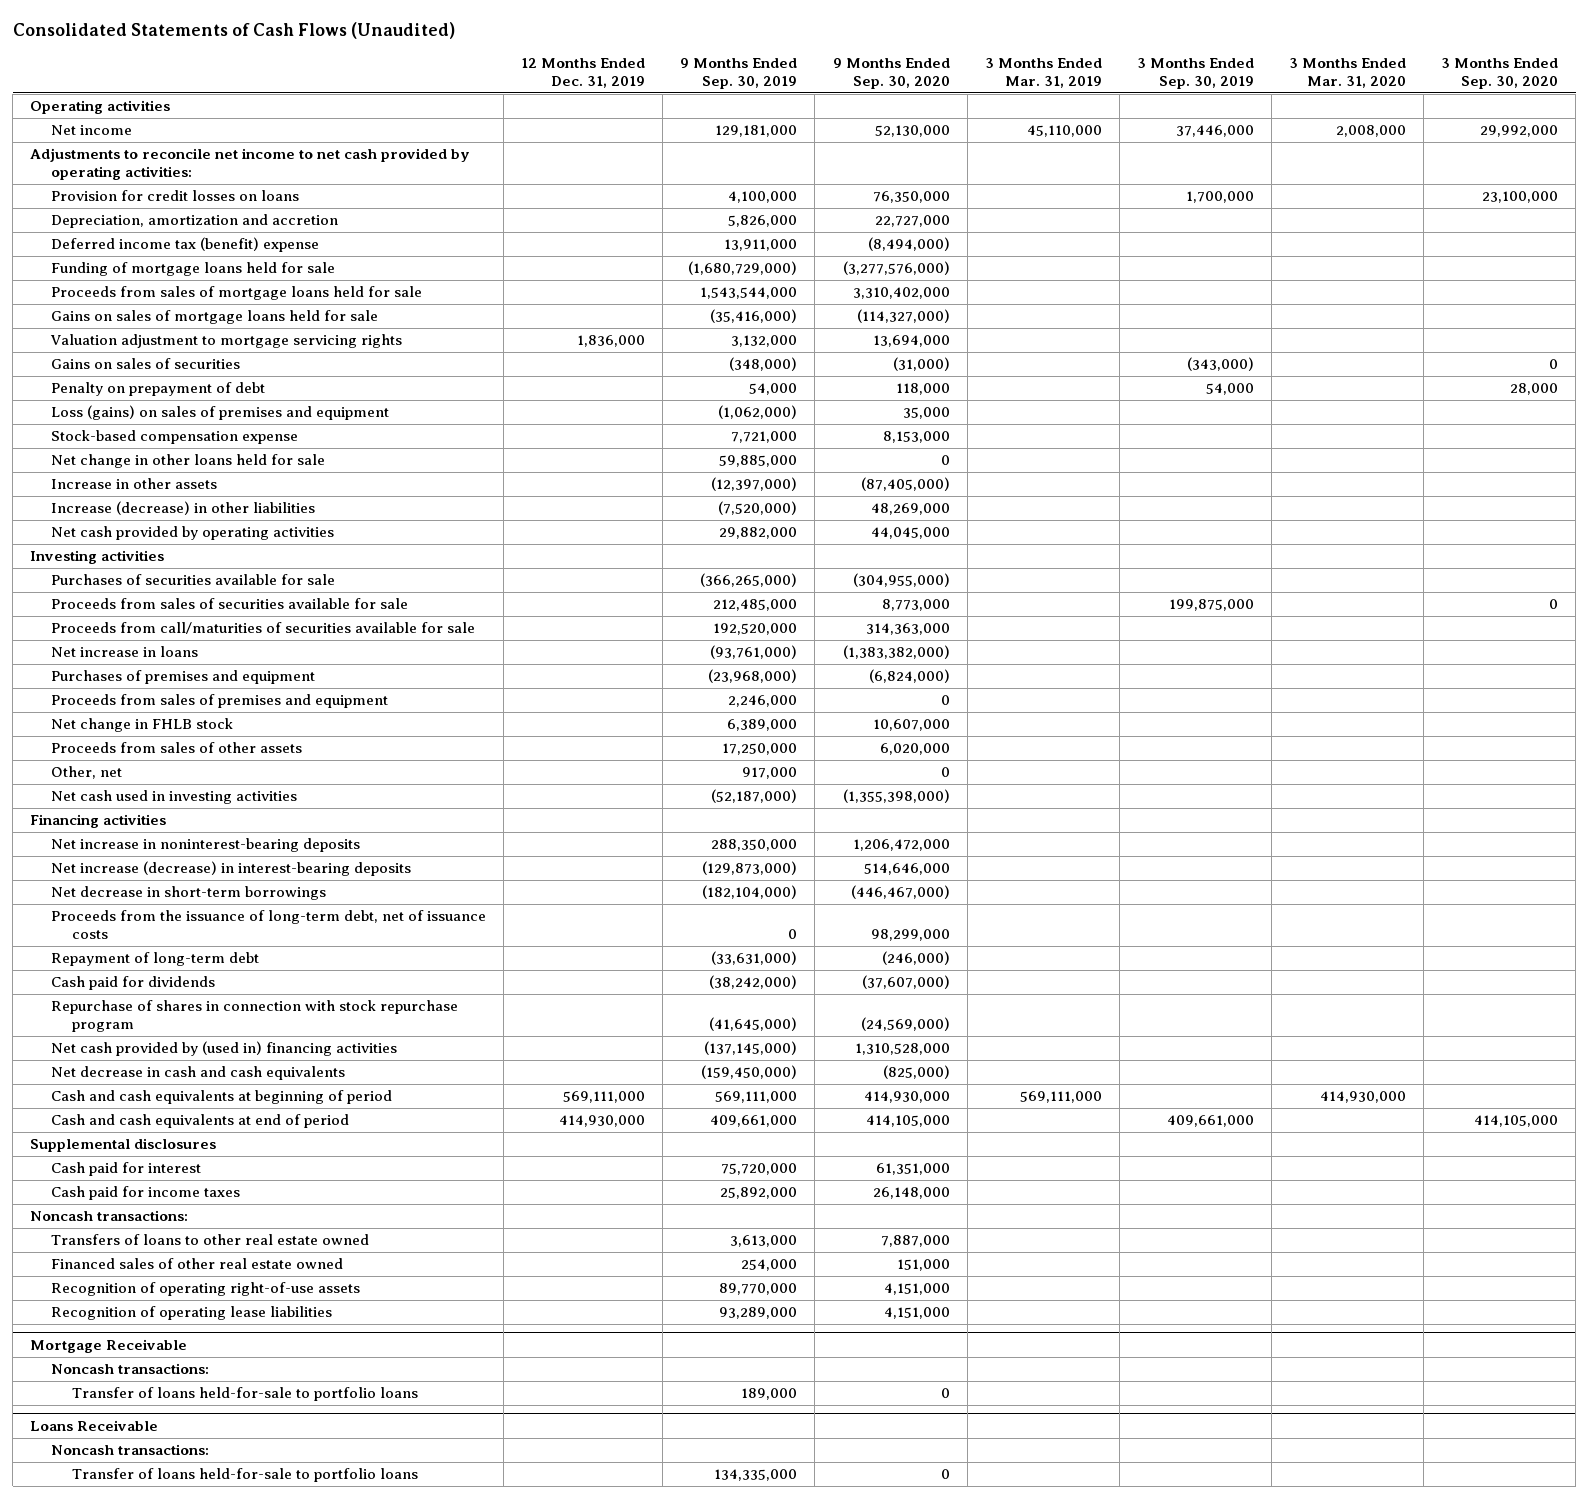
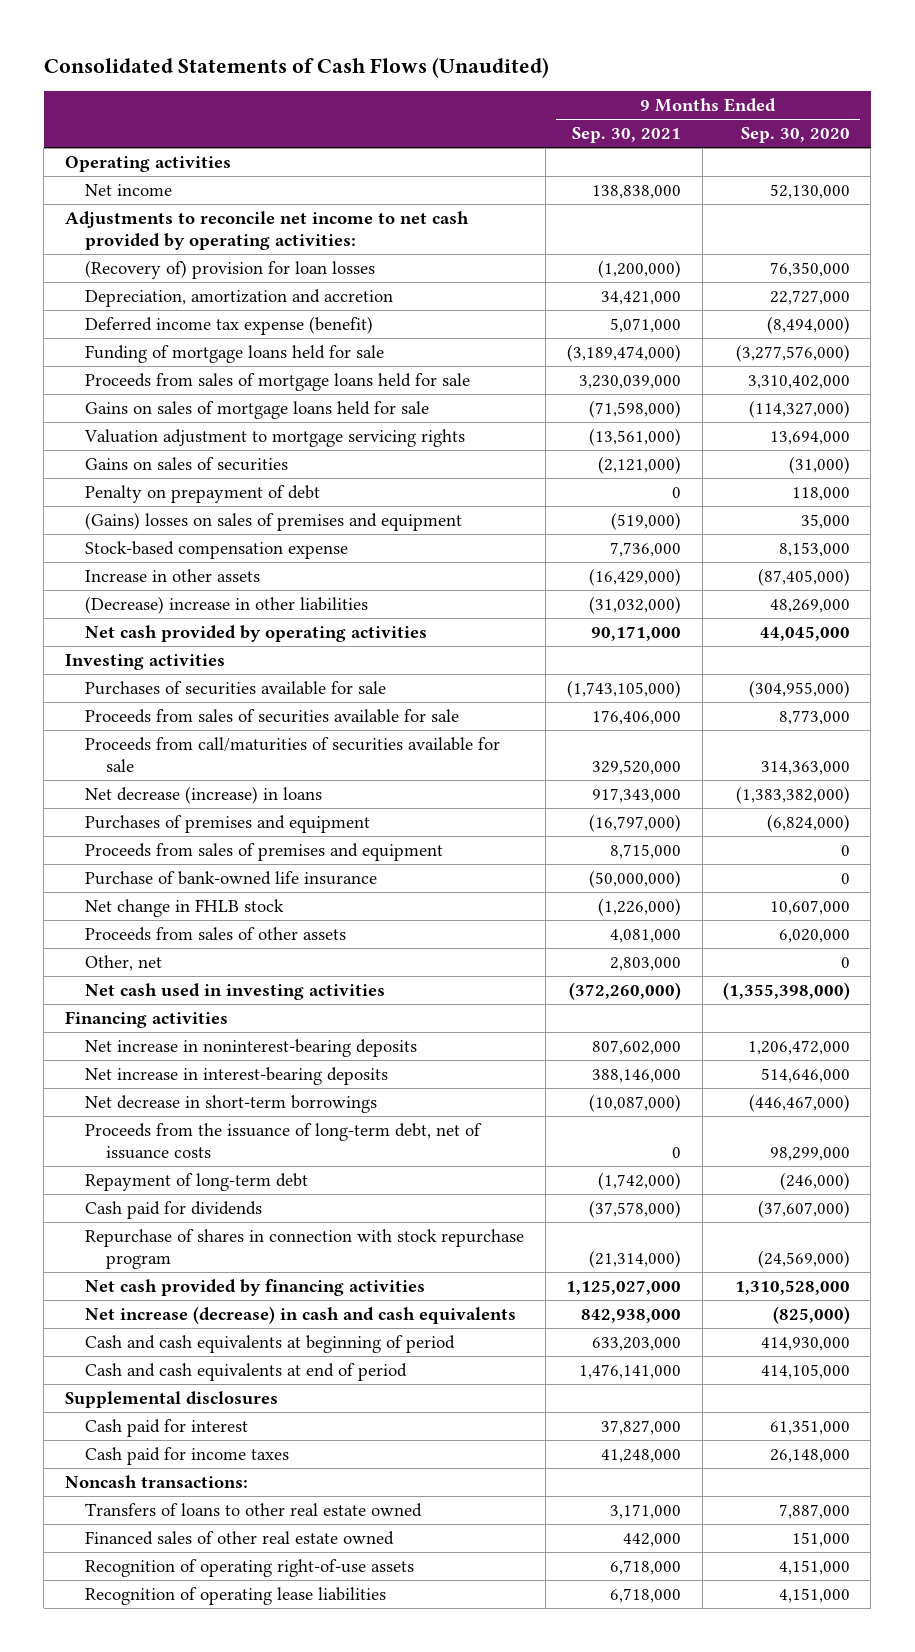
- | 12 Months Ended Dec. 31, 2019 | 9 Months Ended Sep. 30, 2019 | 9 Months Ended Sep. 30, 2020 | 3 Months Ended Mar. 31, 2019 | 3 Months Ended Sep. 30, 2019 | 3 Months Ended Mar. 31, 2020 | 3 Months Ended Sep. 30, 2020
+ | 9 Months Ended Sep. 30, 2021 | 9 Months Ended Sep. 30, 2020
- Provision for credit losses on loans | | 4,100,000 | 76,350,000 | | 1,700,000 | | 23,100,000
+ (Recovery of) provision for loan losses | (1,200,000) | 76,350,000
- Deferred income tax (benefit) expense | | 13,911,000 | (8,494,000) | | | |
+ Deferred income tax expense (benefit) | 5,071,000 | (8,494,000)
- Loss (gains) on sales of premises and equipment | | (1,062,000) | 35,000 | | | |
+ (Gains) losses on sales of premises and equipment | (519,000) | 35,000
- Net change in other loans held for sale | | 59,885,000 | 0 | | | |
- Increase (decrease) in other liabilities | | (7,520,000) | 48,269,000 | | | |
+ (Decrease) increase in other liabilities | (31,032,000) | 48,269,000
- Net increase in loans | | (93,761,000) | (1,383,382,000) | | | |
+ Net decrease (increase) in loans | 917,343,000 | (1,383,382,000)
+ Purchase of bank-owned life insurance | (50,000,000) | 0
- Net increase (decrease) in interest-bearing deposits | | (129,873,000) | 514,646,000 | | | |
+ Net increase in interest-bearing deposits | 388,146,000 | 514,646,000
- Net cash provided by (used in) financing activities | | (137,145,000) | 1,310,528,000 | | | |
- Net decrease in cash and cash equivalents | | (159,450,000) | (825,000) | | | |
+ Net cash provided by financing activities | 1,125,027,000 | 1,310,528,000
+ Net increase (decrease) in cash and cash equivalents | 842,938,000 | (825,000)
- Mortgage Receivable
- Noncash transactions:
- Transfer of loans held-for-sale to portfolio loans | | 189,000 | 0 | | | |
- Loans Receivable
- Noncash transactions:
- Transfer of loans held-for-sale to portfolio loans | | 134,335,000 | 0 | | | |

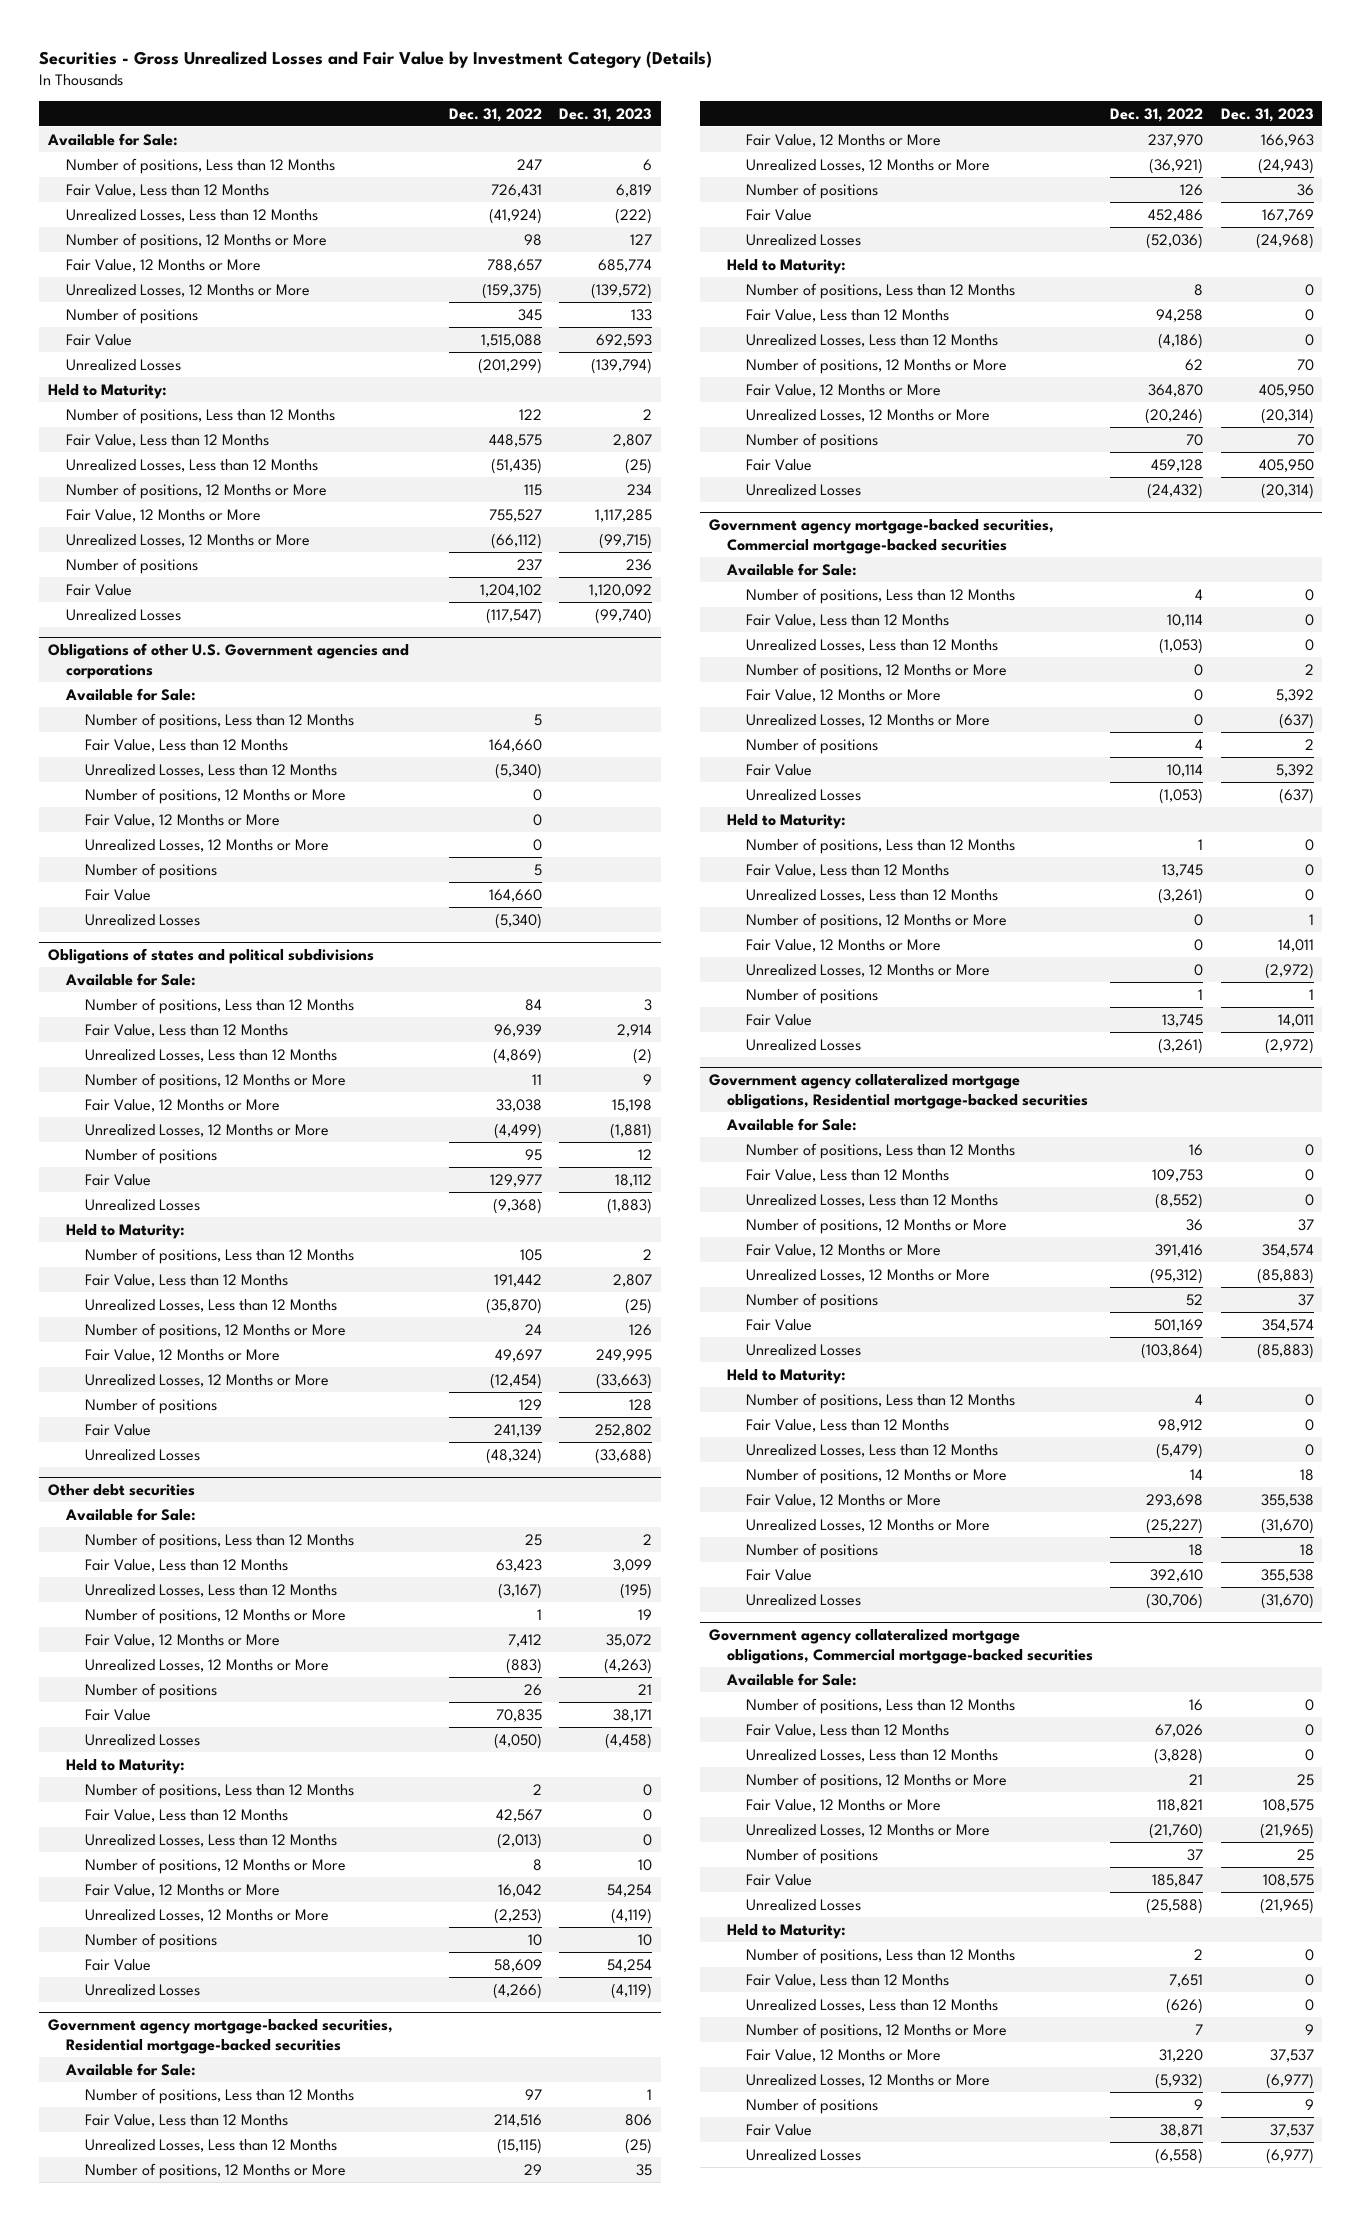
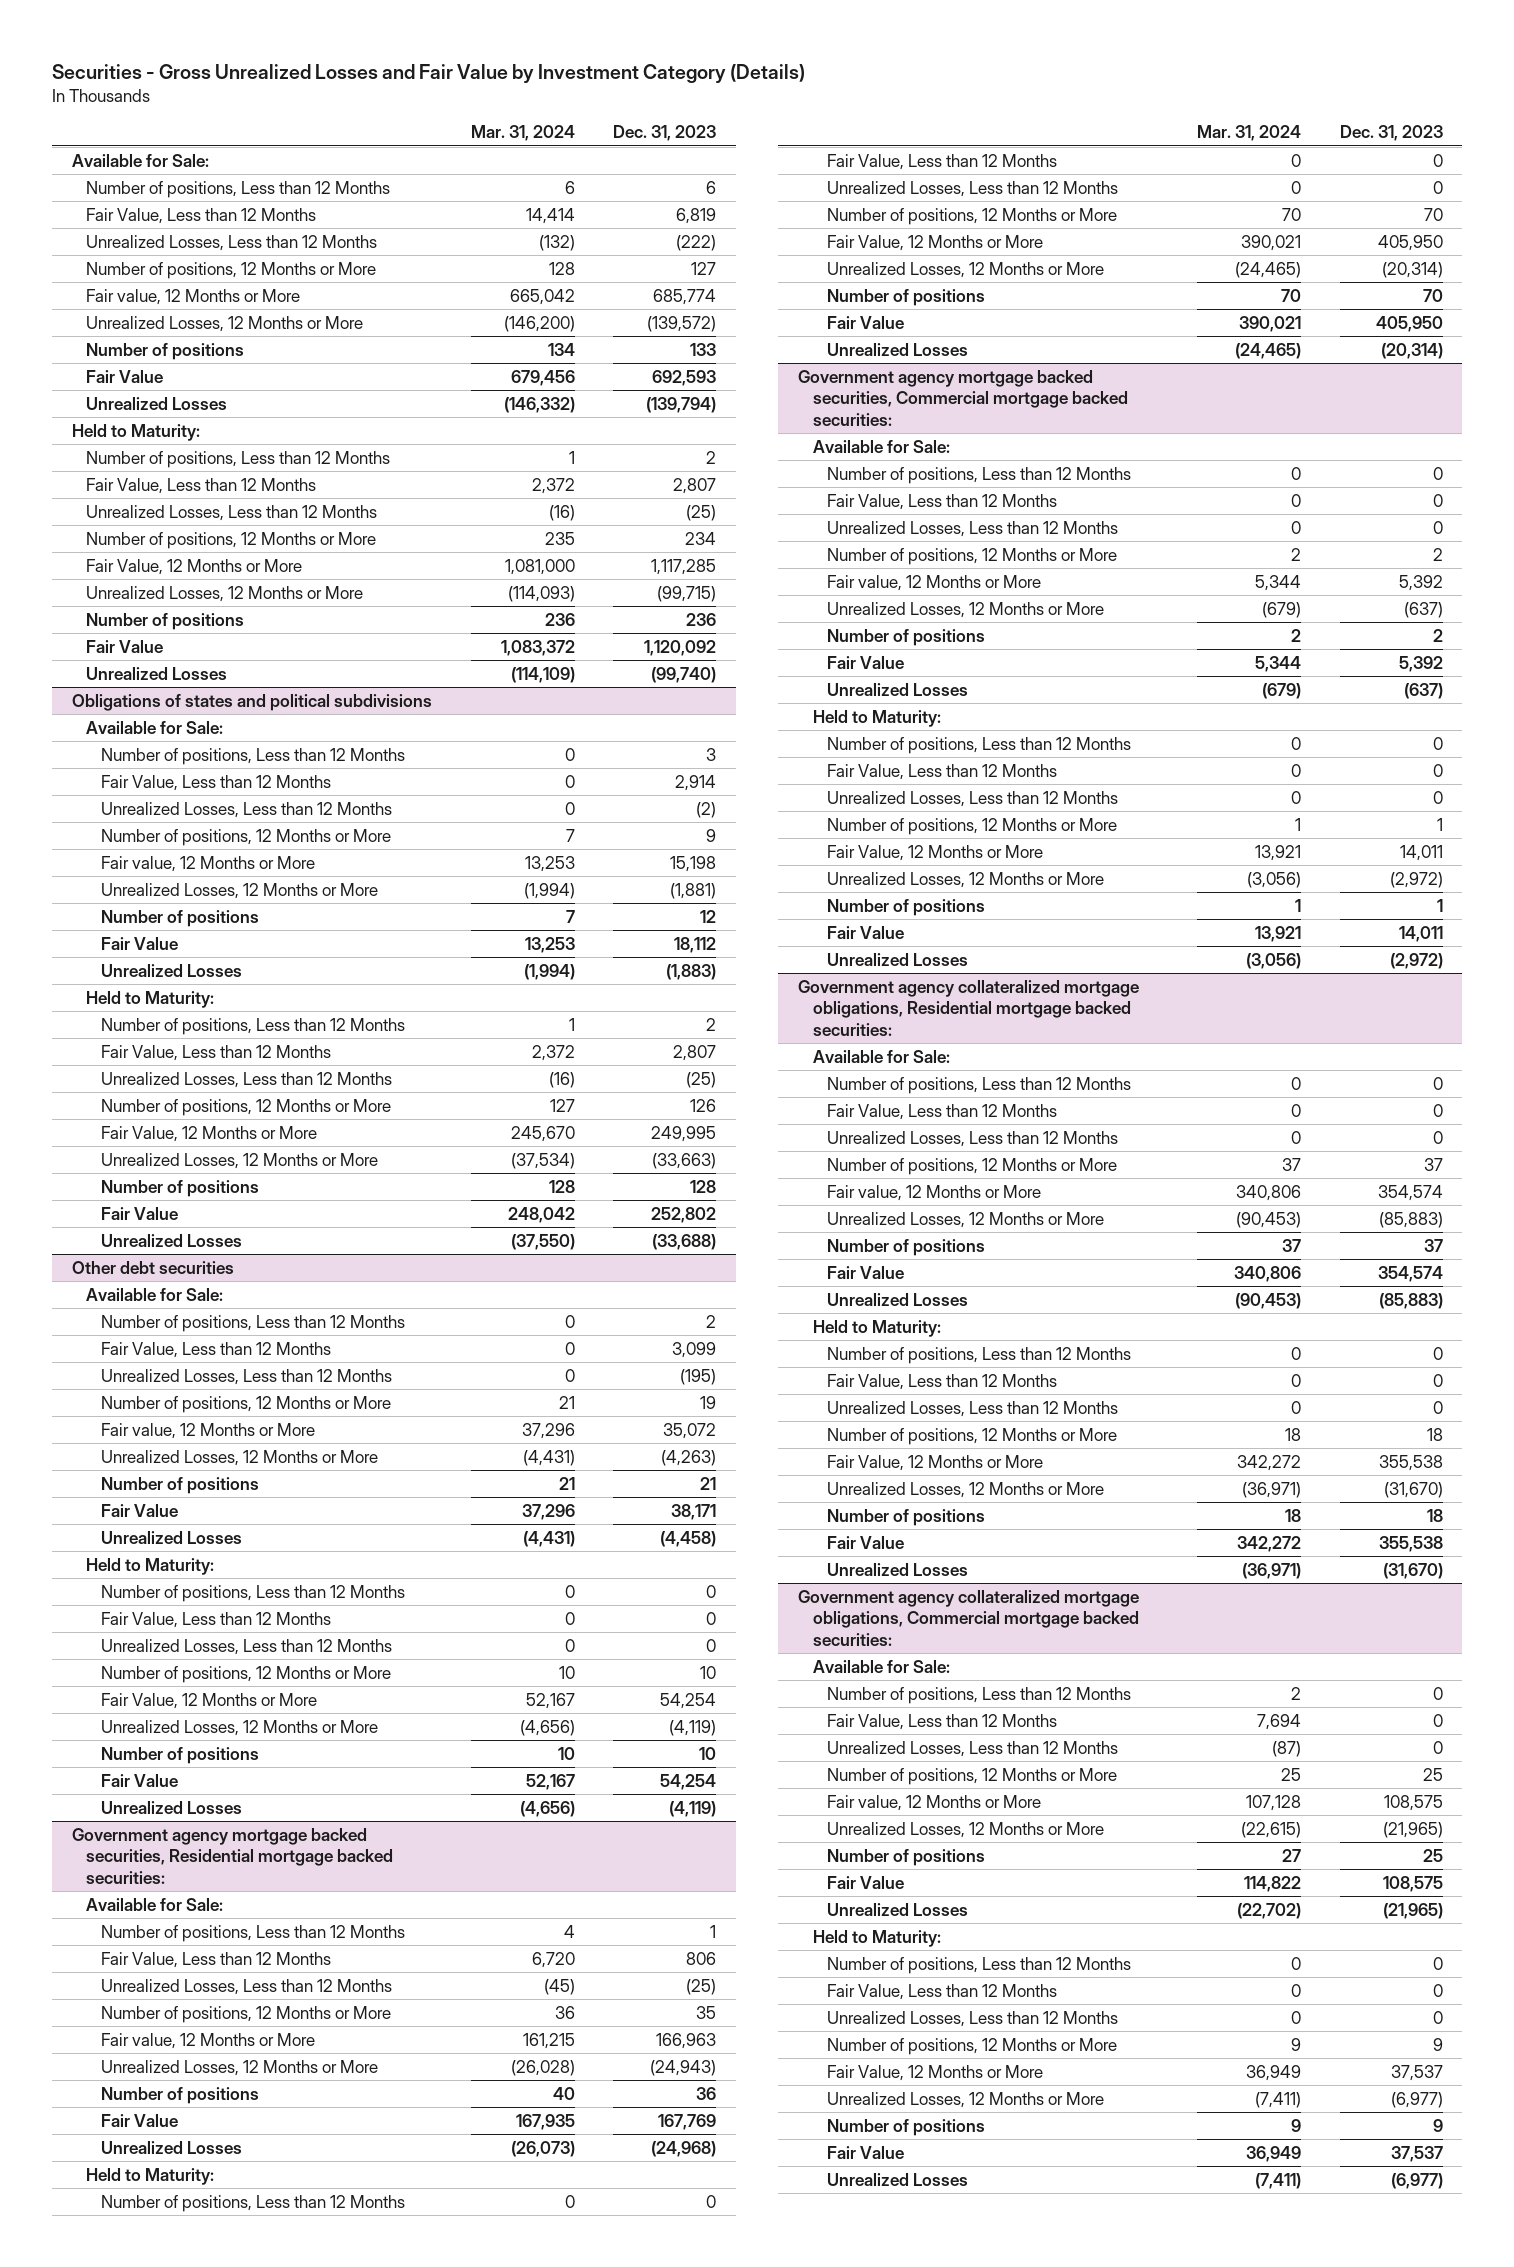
- | Dec. 31, 2022 | Dec. 31, 2023
+ | Mar. 31, 2024 | Dec. 31, 2023
- Fair Value, 12 Months or More | 788,657 | 685,774
+ Fair value, 12 Months or More | 665,042 | 685,774
- Obligations of other U.S. Government agencies and corporations
- Available for Sale:
- Number of positions, Less than 12 Months | 5 |
- Fair Value, Less than 12 Months | 164,660 |
- Unrealized Losses, Less than 12 Months | (5,340) |
- Number of positions, 12 Months or More | 0 |
- Fair Value, 12 Months or More | 0 |
- Unrealized Losses, 12 Months or More | 0 |
- Number of positions | 5 |
- Fair Value | 164,660 |
- Unrealized Losses | (5,340) |
@ Obligations of states and political subdivisions
- Fair Value, 12 Months or More | 33,038 | 15,198
+ Fair value, 12 Months or More | 13,253 | 15,198
@ Other debt securities
- Fair Value, 12 Months or More | 7,412 | 35,072
+ Fair value, 12 Months or More | 37,296 | 35,072
- Government agency mortgage-backed securities, Residential mortgage-backed securities
+ Government agency mortgage backed securities, Residential mortgage backed securities:
- Fair Value, 12 Months or More | 237,970 | 166,963
+ Fair value, 12 Months or More | 161,215 | 166,963
- Government agency mortgage-backed securities, Commercial mortgage-backed securities
+ Government agency mortgage backed securities, Commercial mortgage backed securities:
- Fair Value, 12 Months or More | 0 | 5,392
+ Fair value, 12 Months or More | 5,344 | 5,392
- Government agency collateralized mortgage obligations, Residential mortgage-backed securities
+ Government agency collateralized mortgage obligations, Residential mortgage backed securities:
- Fair Value, 12 Months or More | 391,416 | 354,574
+ Fair value, 12 Months or More | 340,806 | 354,574
- Government agency collateralized mortgage obligations, Commercial mortgage-backed securities
+ Government agency collateralized mortgage obligations, Commercial mortgage backed securities:
- Fair Value, 12 Months or More | 118,821 | 108,575
+ Fair value, 12 Months or More | 107,128 | 108,575

